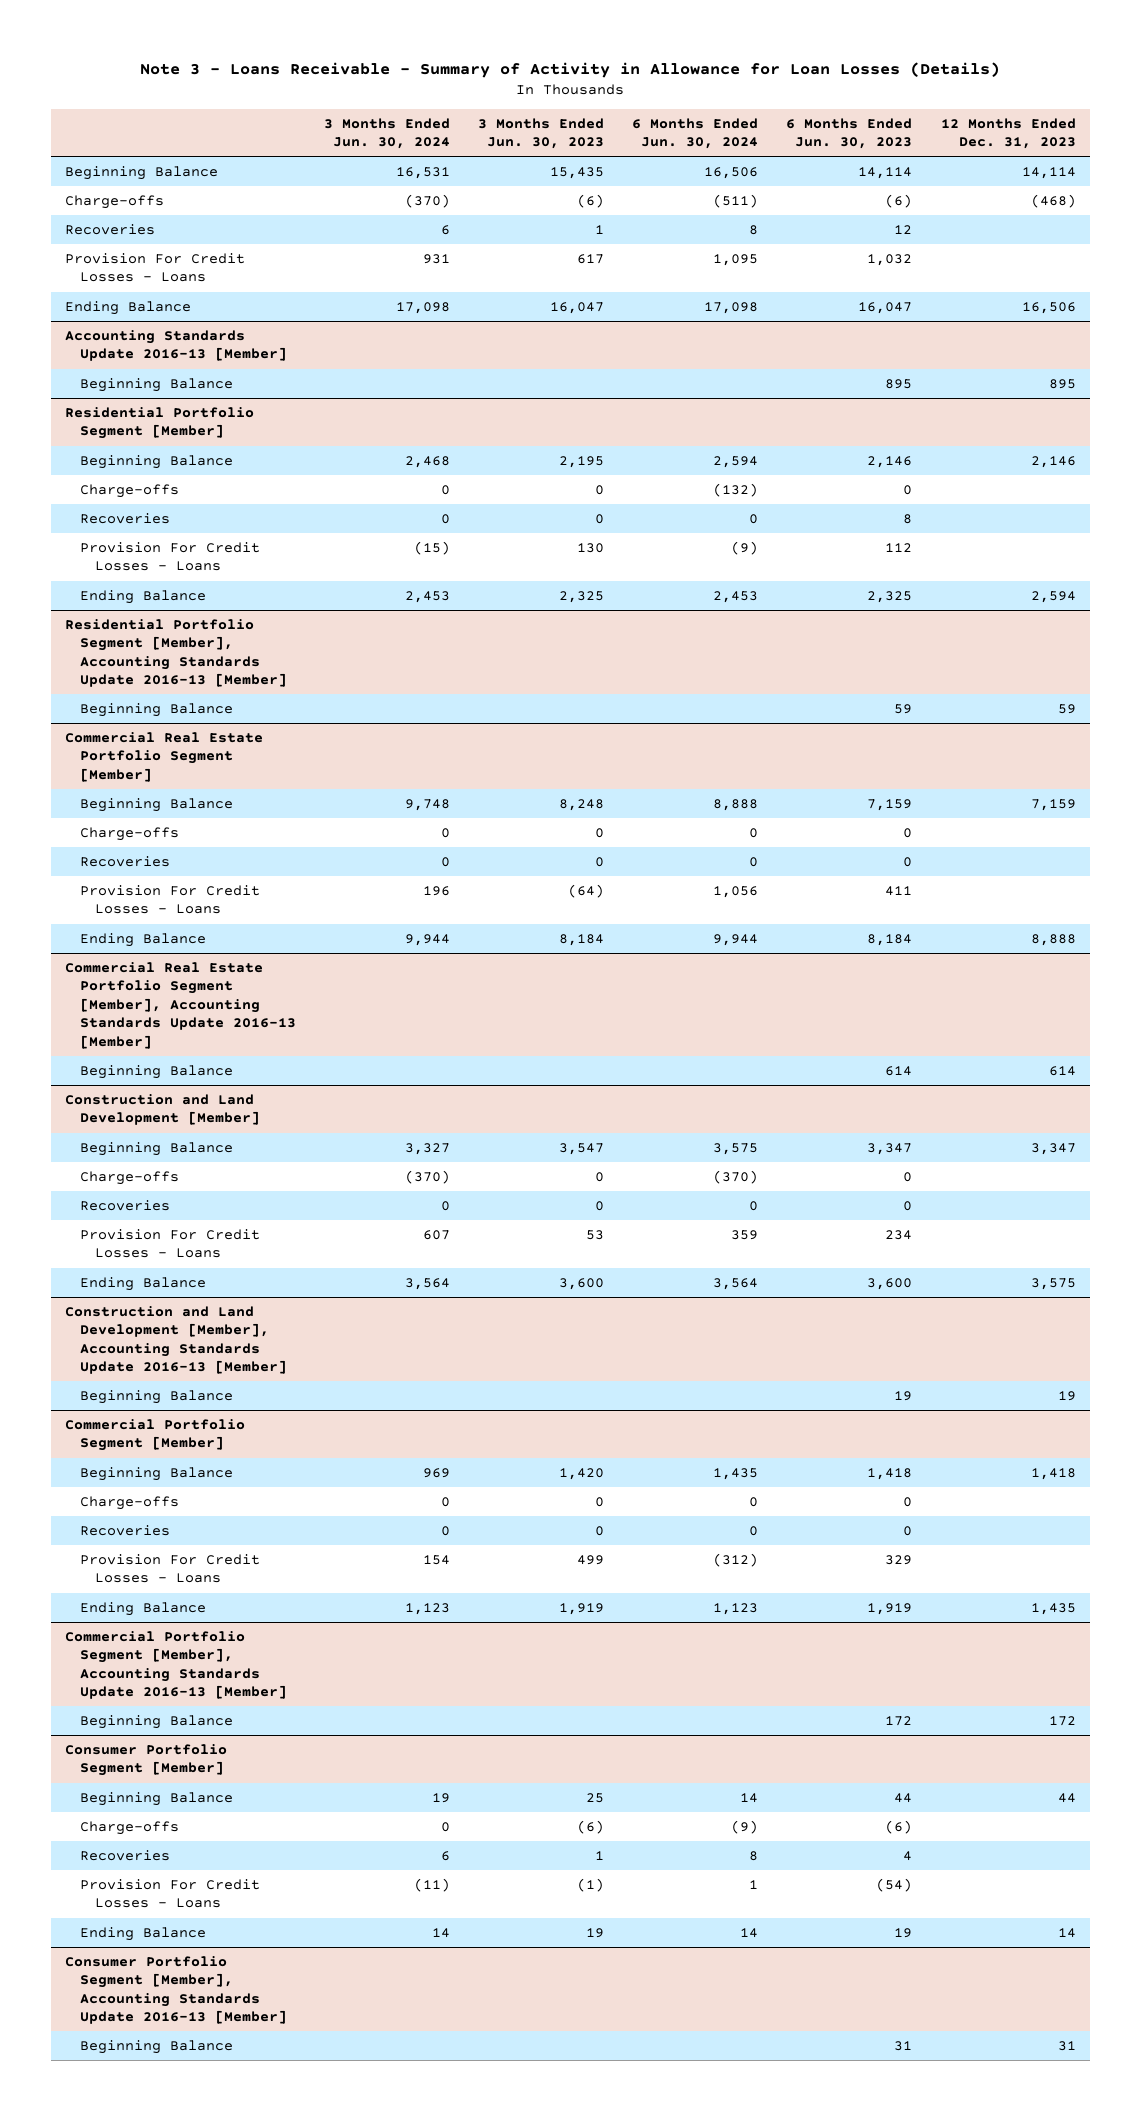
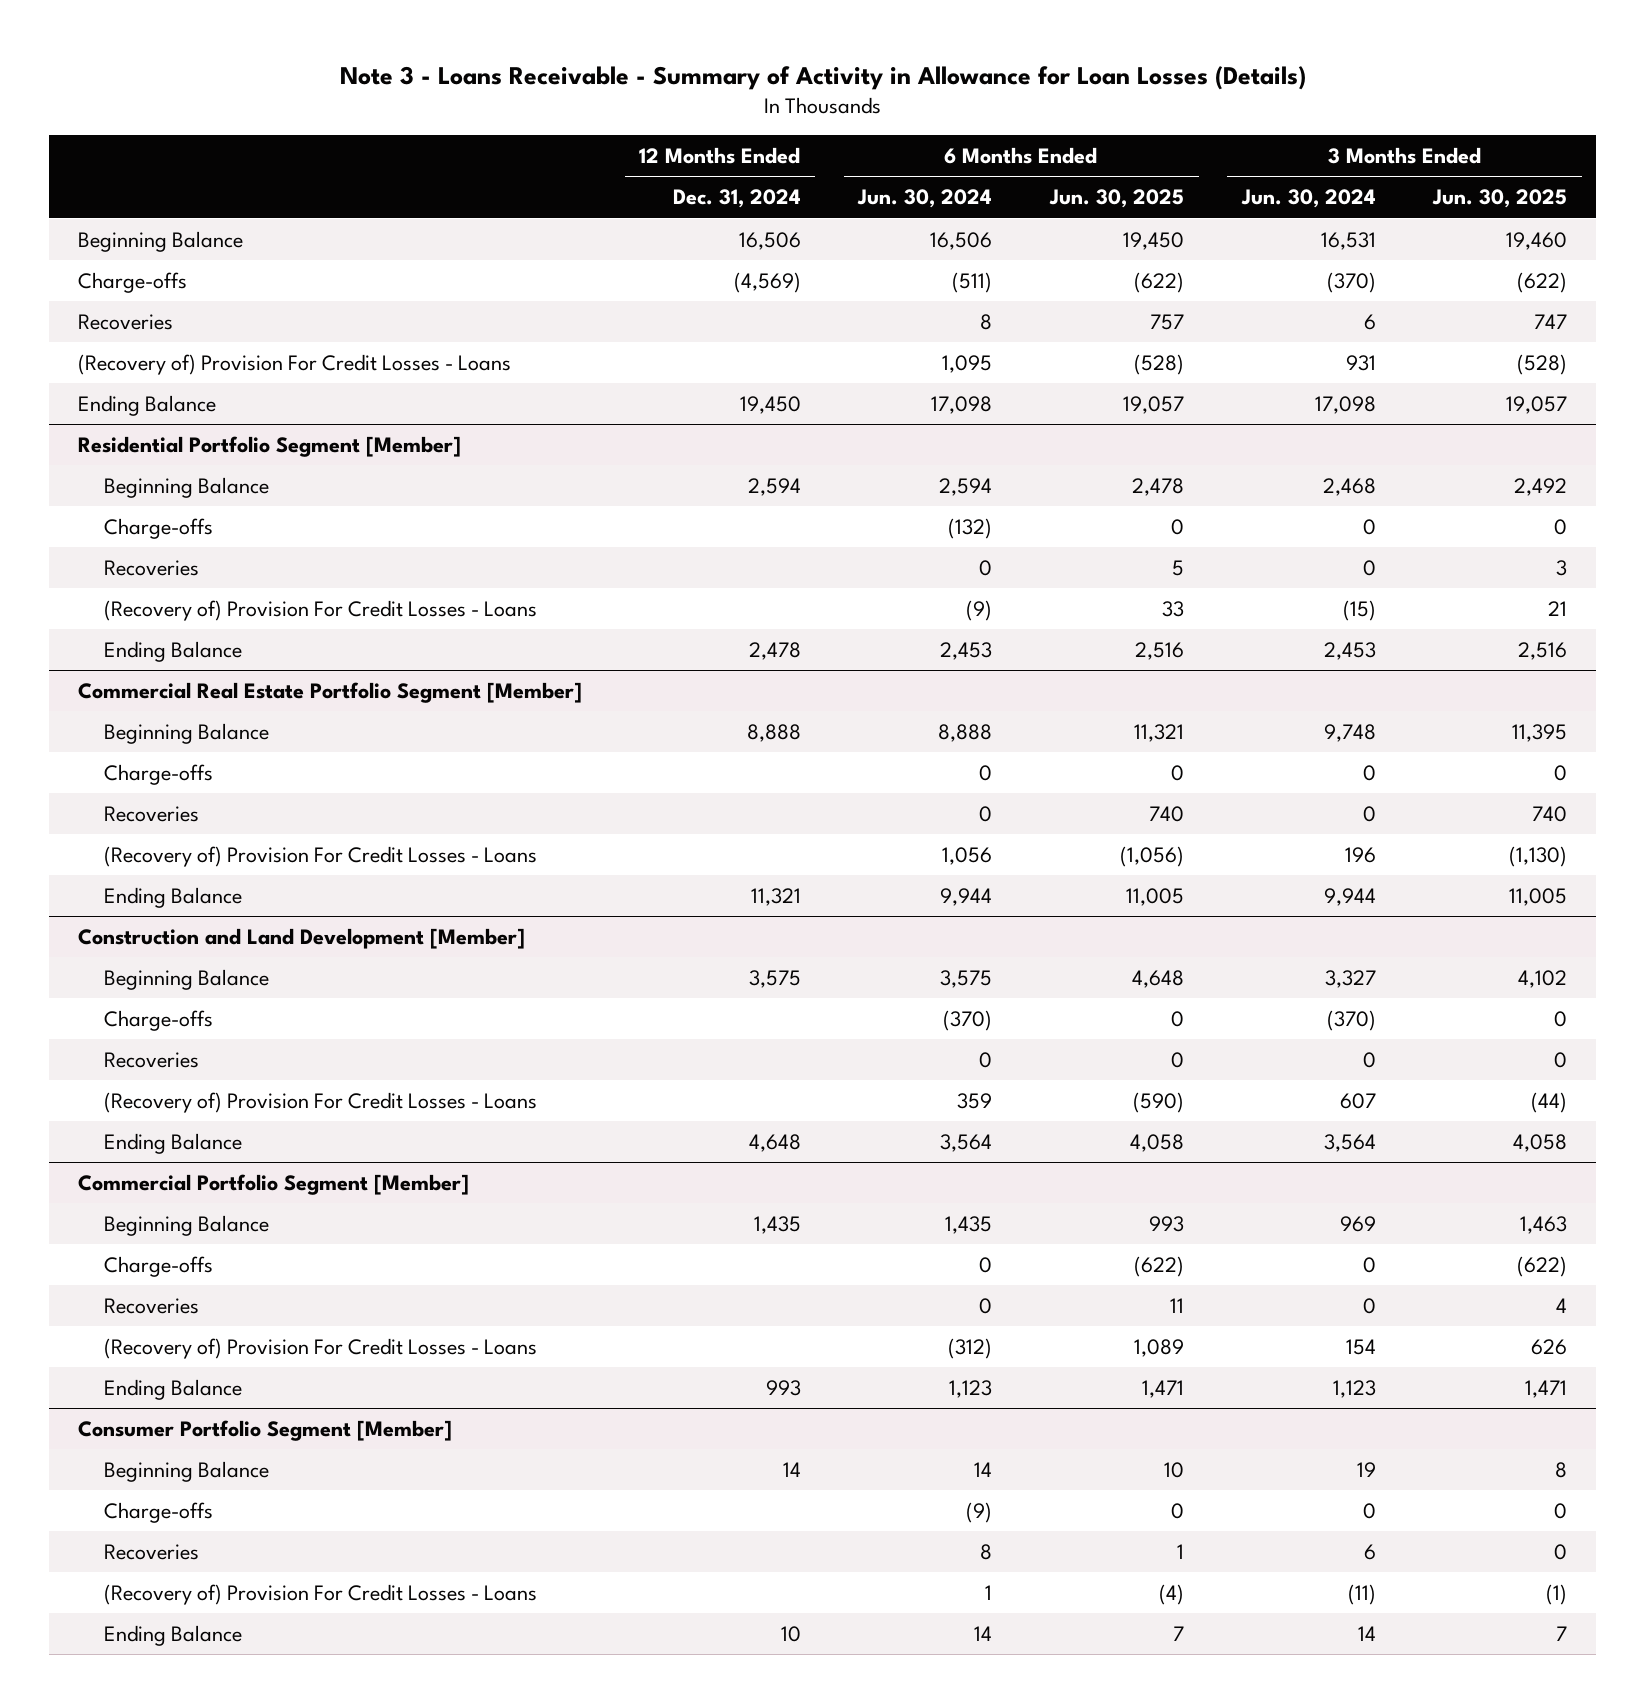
- | 3 Months Ended Jun. 30, 2024 | 3 Months Ended Jun. 30, 2023 | 6 Months Ended Jun. 30, 2024 | 6 Months Ended Jun. 30, 2023 | 12 Months Ended Dec. 31, 2023
+ | 12 Months Ended Dec. 31, 2024 | 6 Months Ended Jun. 30, 2024 | 6 Months Ended Jun. 30, 2025 | 3 Months Ended Jun. 30, 2024 | 3 Months Ended Jun. 30, 2025
- Provision For Credit Losses - Loans | 931 | 617 | 1,095 | 1,032 |
+ (Recovery of) Provision For Credit Losses - Loans | | 1,095 | (528) | 931 | (528)
- Accounting Standards Update 2016-13 [Member]
- Beginning Balance | | | | 895 | 895
@ Residential Portfolio Segment [Member]
- Provision For Credit Losses - Loans | (15) | 130 | (9) | 112 |
+ (Recovery of) Provision For Credit Losses - Loans | | (9) | 33 | (15) | 21
- Residential Portfolio Segment [Member], Accounting Standards Update 2016-13 [Member]
- Beginning Balance | | | | 59 | 59
@ Commercial Real Estate Portfolio Segment [Member]
- Provision For Credit Losses - Loans | 196 | (64) | 1,056 | 411 |
+ (Recovery of) Provision For Credit Losses - Loans | | 1,056 | (1,056) | 196 | (1,130)
- Commercial Real Estate Portfolio Segment [Member], Accounting Standards Update 2016-13 [Member]
- Beginning Balance | | | | 614 | 614
@ Construction and Land Development [Member]
- Provision For Credit Losses - Loans | 607 | 53 | 359 | 234 |
+ (Recovery of) Provision For Credit Losses - Loans | | 359 | (590) | 607 | (44)
- Construction and Land Development [Member], Accounting Standards Update 2016-13 [Member]
- Beginning Balance | | | | 19 | 19
@ Commercial Portfolio Segment [Member]
- Provision For Credit Losses - Loans | 154 | 499 | (312) | 329 |
+ (Recovery of) Provision For Credit Losses - Loans | | (312) | 1,089 | 154 | 626
- Commercial Portfolio Segment [Member], Accounting Standards Update 2016-13 [Member]
- Beginning Balance | | | | 172 | 172
@ Consumer Portfolio Segment [Member]
- Provision For Credit Losses - Loans | (11) | (1) | 1 | (54) |
+ (Recovery of) Provision For Credit Losses - Loans | | 1 | (4) | (11) | (1)
- Consumer Portfolio Segment [Member], Accounting Standards Update 2016-13 [Member]
- Beginning Balance | | | | 31 | 31

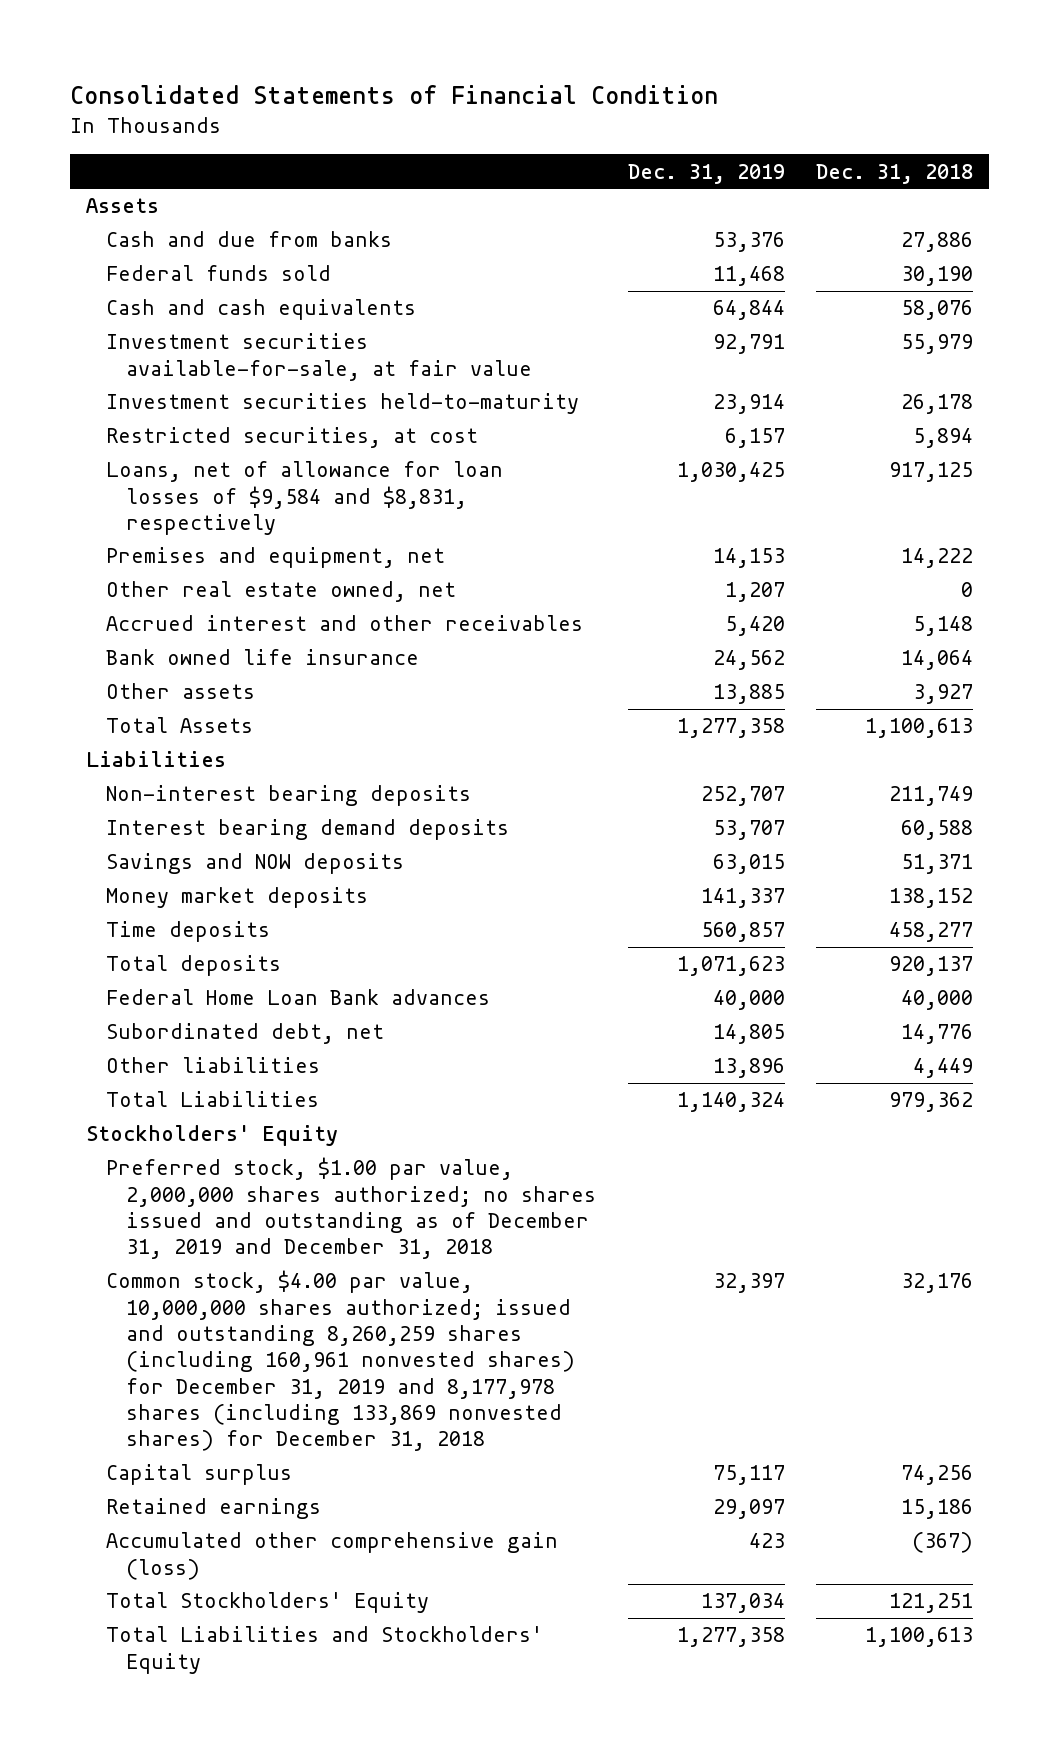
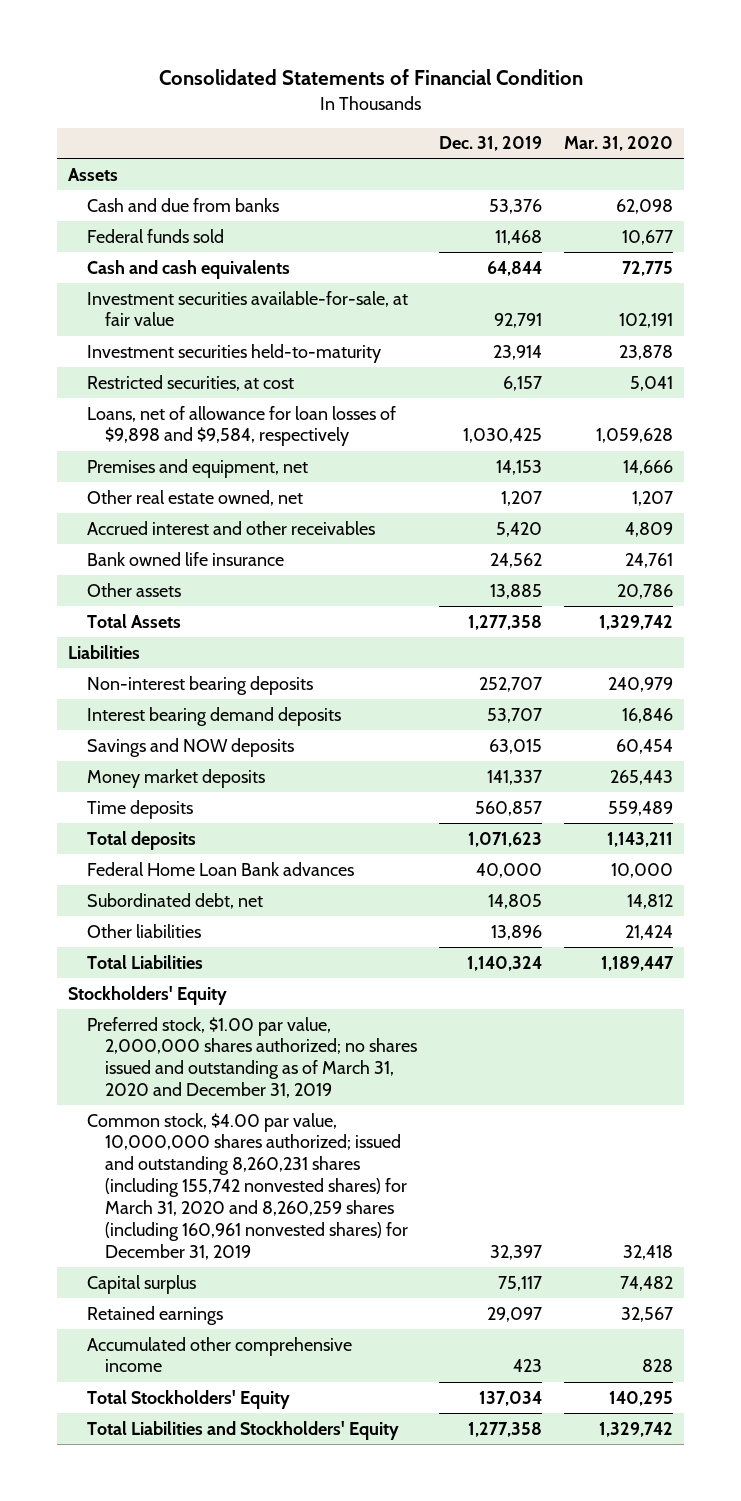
- | Dec. 31, 2019 | Dec. 31, 2018
+ | Dec. 31, 2019 | Mar. 31, 2020
- Loans, net of allowance for loan losses of $9,584 and $8,831, respectively | 1,030,425 | 917,125
+ Loans, net of allowance for loan losses of $9,898 and $9,584, respectively | 1,030,425 | 1,059,628
- Preferred stock, $1.00 par value, 2,000,000 shares authorized; no shares issued and outstanding as of December 31, 2019 and December 31, 2018
- Common stock, $4.00 par value, 10,000,000 shares authorized; issued and outstanding 8,260,259 shares (including 160,961 nonvested shares) for December 31, 2019 and 8,177,978 shares (including 133,869 nonvested shares) for December 31, 2018 | 32,397 | 32,176
+ Preferred stock, $1.00 par value, 2,000,000 shares authorized; no shares issued and outstanding as of March 31, 2020 and December 31, 2019
+ Common stock, $4.00 par value, 10,000,000 shares authorized; issued and outstanding 8,260,231 shares (including 155,742 nonvested shares) for March 31, 2020 and 8,260,259 shares (including 160,961 nonvested shares) for December 31, 2019 | 32,397 | 32,418
- Accumulated other comprehensive gain (loss) | 423 | (367)
+ Accumulated other comprehensive income | 423 | 828

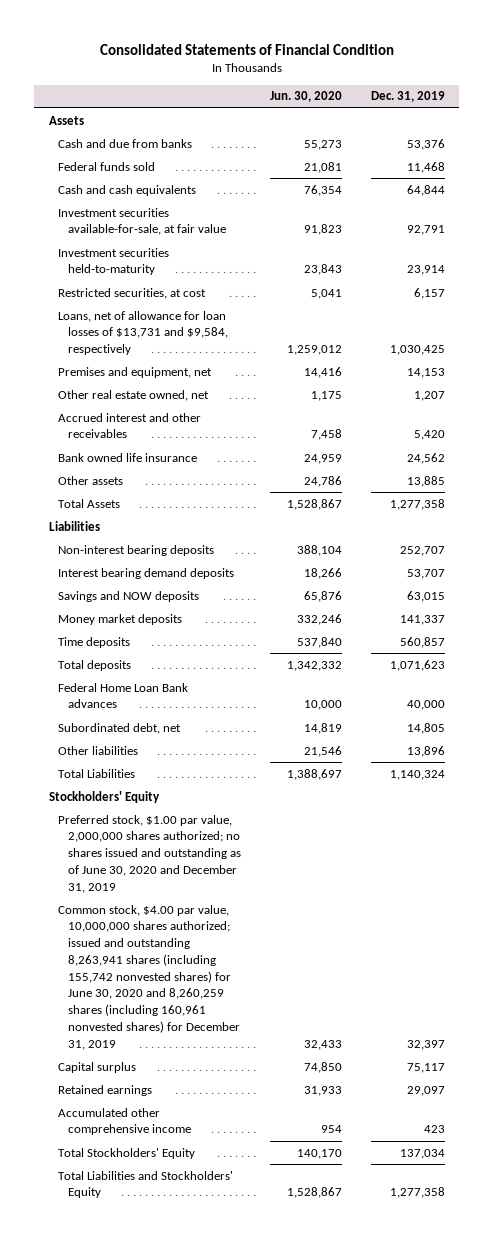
- | Dec. 31, 2019 | Mar. 31, 2020
+ | Jun. 30, 2020 | Dec. 31, 2019
- Loans, net of allowance for loan losses of $9,898 and $9,584, respectively | 1,030,425 | 1,059,628
+ Loans, net of allowance for loan losses of $13,731 and $9,584, respectively | 1,259,012 | 1,030,425
- Preferred stock, $1.00 par value, 2,000,000 shares authorized; no shares issued and outstanding as of March 31, 2020 and December 31, 2019
- Common stock, $4.00 par value, 10,000,000 shares authorized; issued and outstanding 8,260,231 shares (including 155,742 nonvested shares) for March 31, 2020 and 8,260,259 shares (including 160,961 nonvested shares) for December 31, 2019 | 32,397 | 32,418
+ Preferred stock, $1.00 par value, 2,000,000 shares authorized; no shares issued and outstanding as of June 30, 2020 and December 31, 2019
+ Common stock, $4.00 par value, 10,000,000 shares authorized; issued and outstanding 8,263,941 shares (including 155,742 nonvested shares) for June 30, 2020 and 8,260,259 shares (including 160,961 nonvested shares) for December 31, 2019 | 32,433 | 32,397

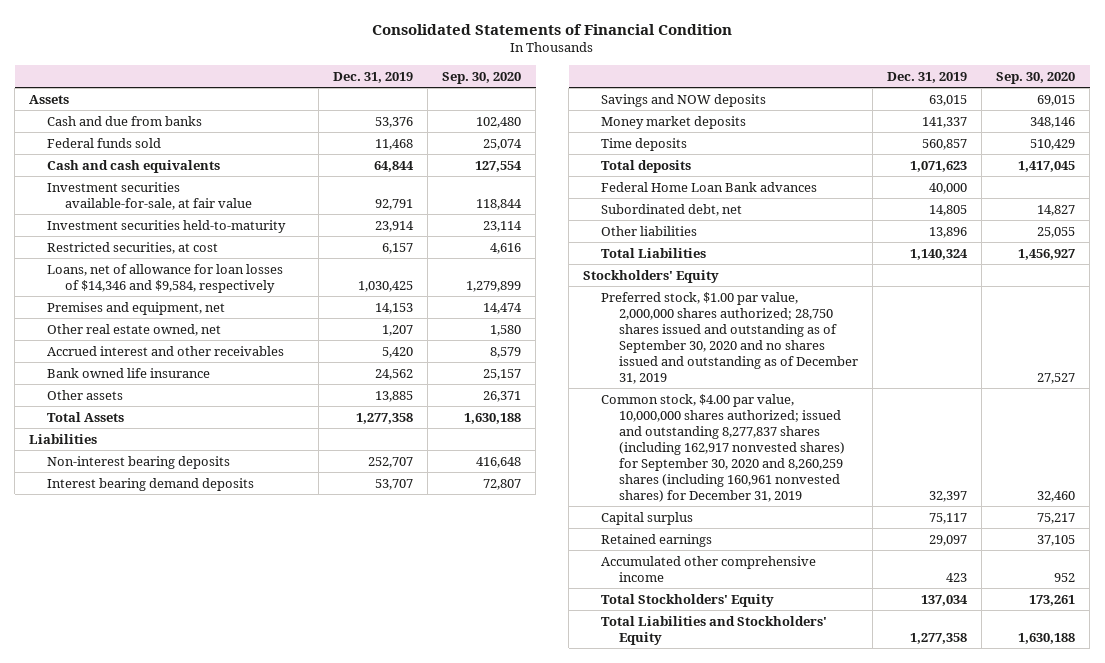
- | Jun. 30, 2020 | Dec. 31, 2019
+ | Dec. 31, 2019 | Sep. 30, 2020
- Loans, net of allowance for loan losses of $13,731 and $9,584, respectively | 1,259,012 | 1,030,425
+ Loans, net of allowance for loan losses of $14,346 and $9,584, respectively | 1,030,425 | 1,279,899
- Preferred stock, $1.00 par value, 2,000,000 shares authorized; no shares issued and outstanding as of June 30, 2020 and December 31, 2019
- Common stock, $4.00 par value, 10,000,000 shares authorized; issued and outstanding 8,263,941 shares (including 155,742 nonvested shares) for June 30, 2020 and 8,260,259 shares (including 160,961 nonvested shares) for December 31, 2019 | 32,433 | 32,397
+ Preferred stock, $1.00 par value, 2,000,000 shares authorized; 28,750 shares issued and outstanding as of September 30, 2020 and no shares issued and outstanding as of December 31, 2019 | | 27,527
+ Common stock, $4.00 par value, 10,000,000 shares authorized; issued and outstanding 8,277,837 shares (including 162,917 nonvested shares) for September 30, 2020 and 8,260,259 shares (including 160,961 nonvested shares) for December 31, 2019 | 32,397 | 32,460

